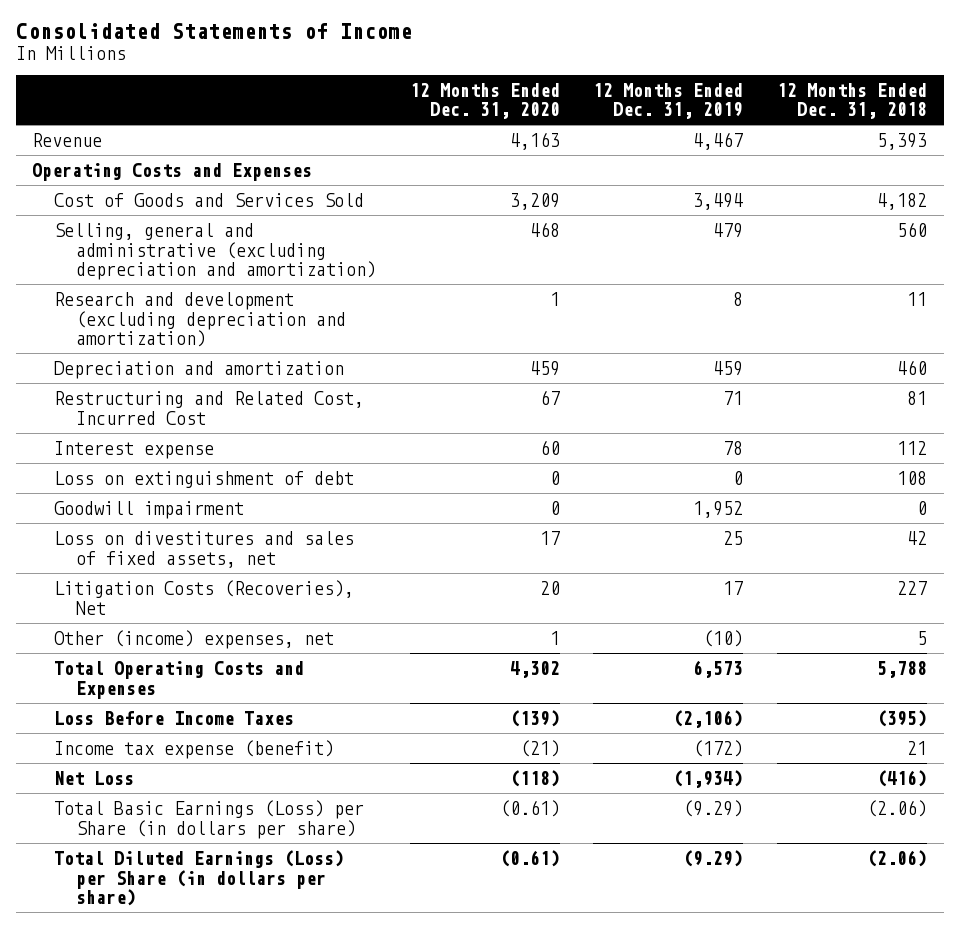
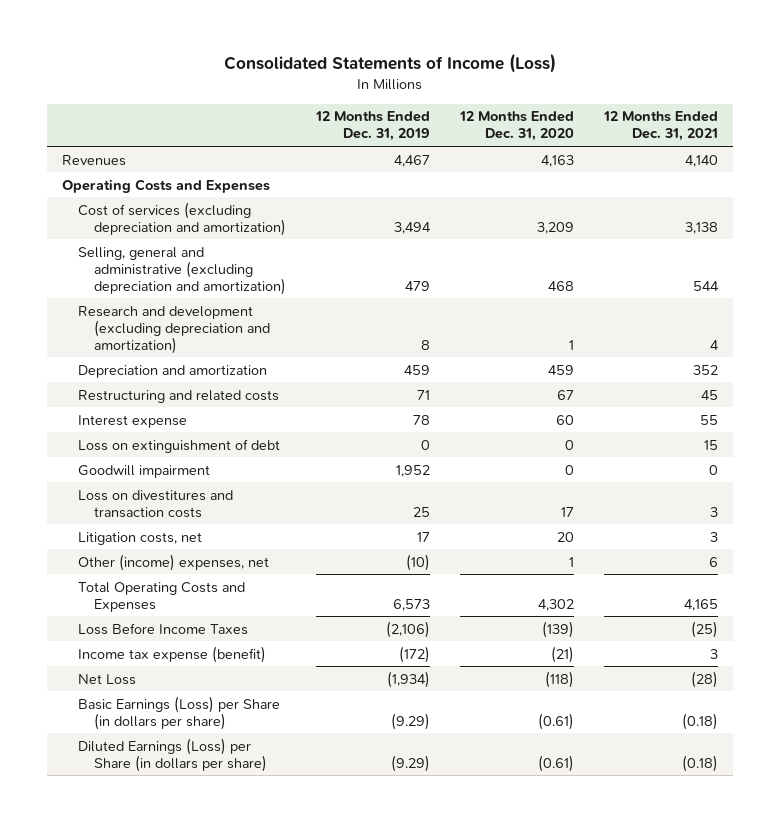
- Consolidated Statements of Income
+ Consolidated Statements of Income (Loss)
- | 12 Months Ended Dec. 31, 2020 | 12 Months Ended Dec. 31, 2019 | 12 Months Ended Dec. 31, 2018
+ | 12 Months Ended Dec. 31, 2019 | 12 Months Ended Dec. 31, 2020 | 12 Months Ended Dec. 31, 2021
- Revenue | 4,163 | 4,467 | 5,393
+ Revenues | 4,467 | 4,163 | 4,140
- Cost of Goods and Services Sold | 3,209 | 3,494 | 4,182
+ Cost of services (excluding depreciation and amortization) | 3,494 | 3,209 | 3,138
- Restructuring and Related Cost, Incurred Cost | 67 | 71 | 81
+ Restructuring and related costs | 71 | 67 | 45
- Loss on divestitures and sales of fixed assets, net | 17 | 25 | 42
- Litigation Costs (Recoveries), Net | 20 | 17 | 227
+ Loss on divestitures and transaction costs | 25 | 17 | 3
+ Litigation costs, net | 17 | 20 | 3
- Total Basic Earnings (Loss) per Share (in dollars per share) | (0.61) | (9.29) | (2.06)
- Total Diluted Earnings (Loss) per Share (in dollars per share) | (0.61) | (9.29) | (2.06)
+ Basic Earnings (Loss) per Share (in dollars per share) | (9.29) | (0.61) | (0.18)
+ Diluted Earnings (Loss) per Share (in dollars per share) | (9.29) | (0.61) | (0.18)

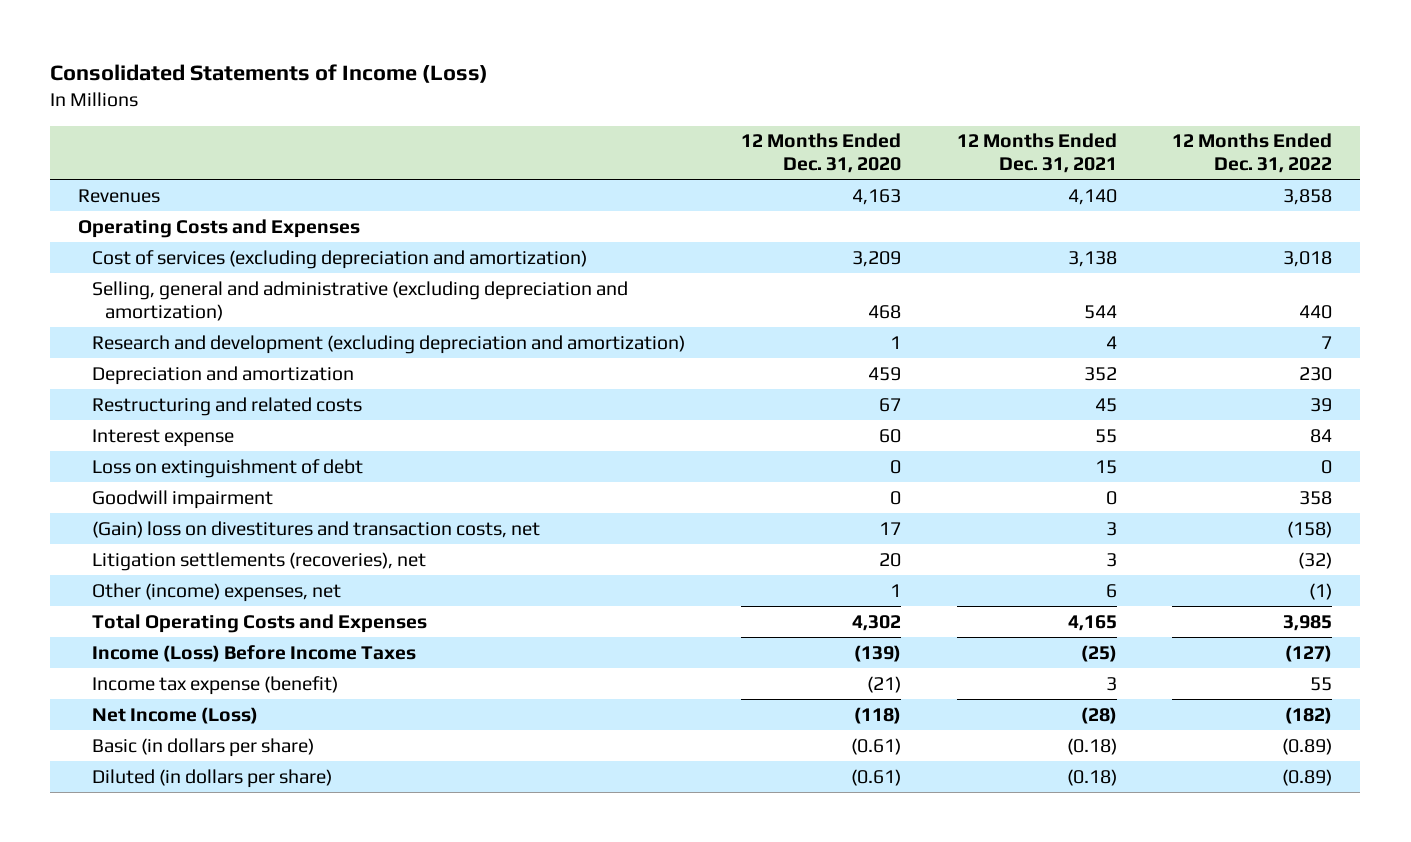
- | 12 Months Ended Dec. 31, 2019 | 12 Months Ended Dec. 31, 2020 | 12 Months Ended Dec. 31, 2021
+ | 12 Months Ended Dec. 31, 2020 | 12 Months Ended Dec. 31, 2021 | 12 Months Ended Dec. 31, 2022
- Loss on divestitures and transaction costs | 25 | 17 | 3
- Litigation costs, net | 17 | 20 | 3
+ (Gain) loss on divestitures and transaction costs, net | 17 | 3 | (158)
+ Litigation settlements (recoveries), net | 20 | 3 | (32)
- Loss Before Income Taxes | (2,106) | (139) | (25)
+ Income (Loss) Before Income Taxes | (139) | (25) | (127)
- Net Loss | (1,934) | (118) | (28)
- Basic Earnings (Loss) per Share (in dollars per share) | (9.29) | (0.61) | (0.18)
- Diluted Earnings (Loss) per Share (in dollars per share) | (9.29) | (0.61) | (0.18)
+ Net Income (Loss) | (118) | (28) | (182)
+ Basic (in dollars per share) | (0.61) | (0.18) | (0.89)
+ Diluted (in dollars per share) | (0.61) | (0.18) | (0.89)

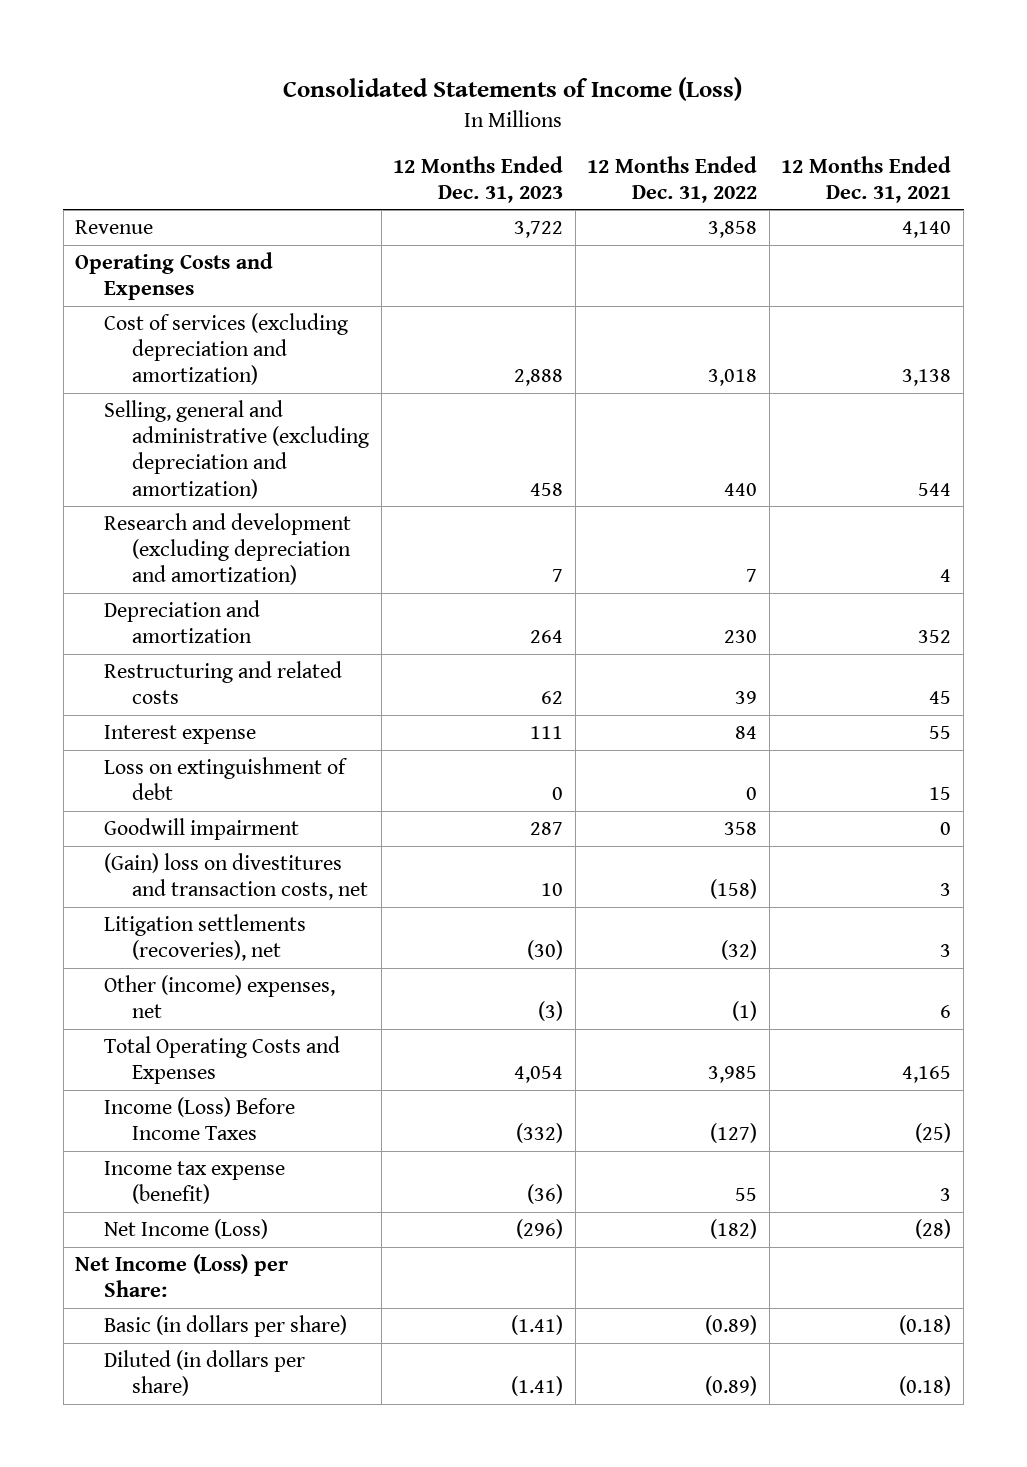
- | 12 Months Ended Dec. 31, 2020 | 12 Months Ended Dec. 31, 2021 | 12 Months Ended Dec. 31, 2022
+ | 12 Months Ended Dec. 31, 2023 | 12 Months Ended Dec. 31, 2022 | 12 Months Ended Dec. 31, 2021
- Revenues | 4,163 | 4,140 | 3,858
+ Revenue | 3,722 | 3,858 | 4,140
+ Net Income (Loss) per Share:

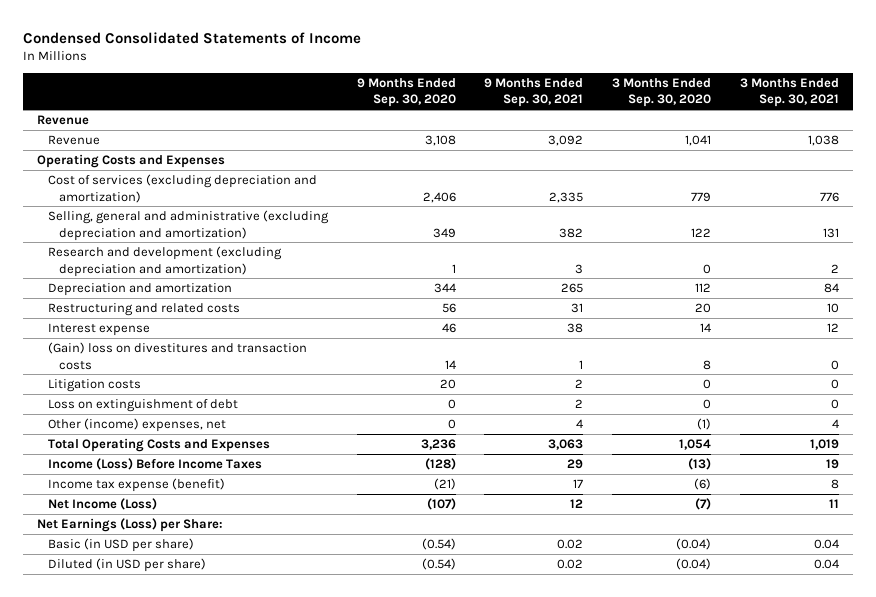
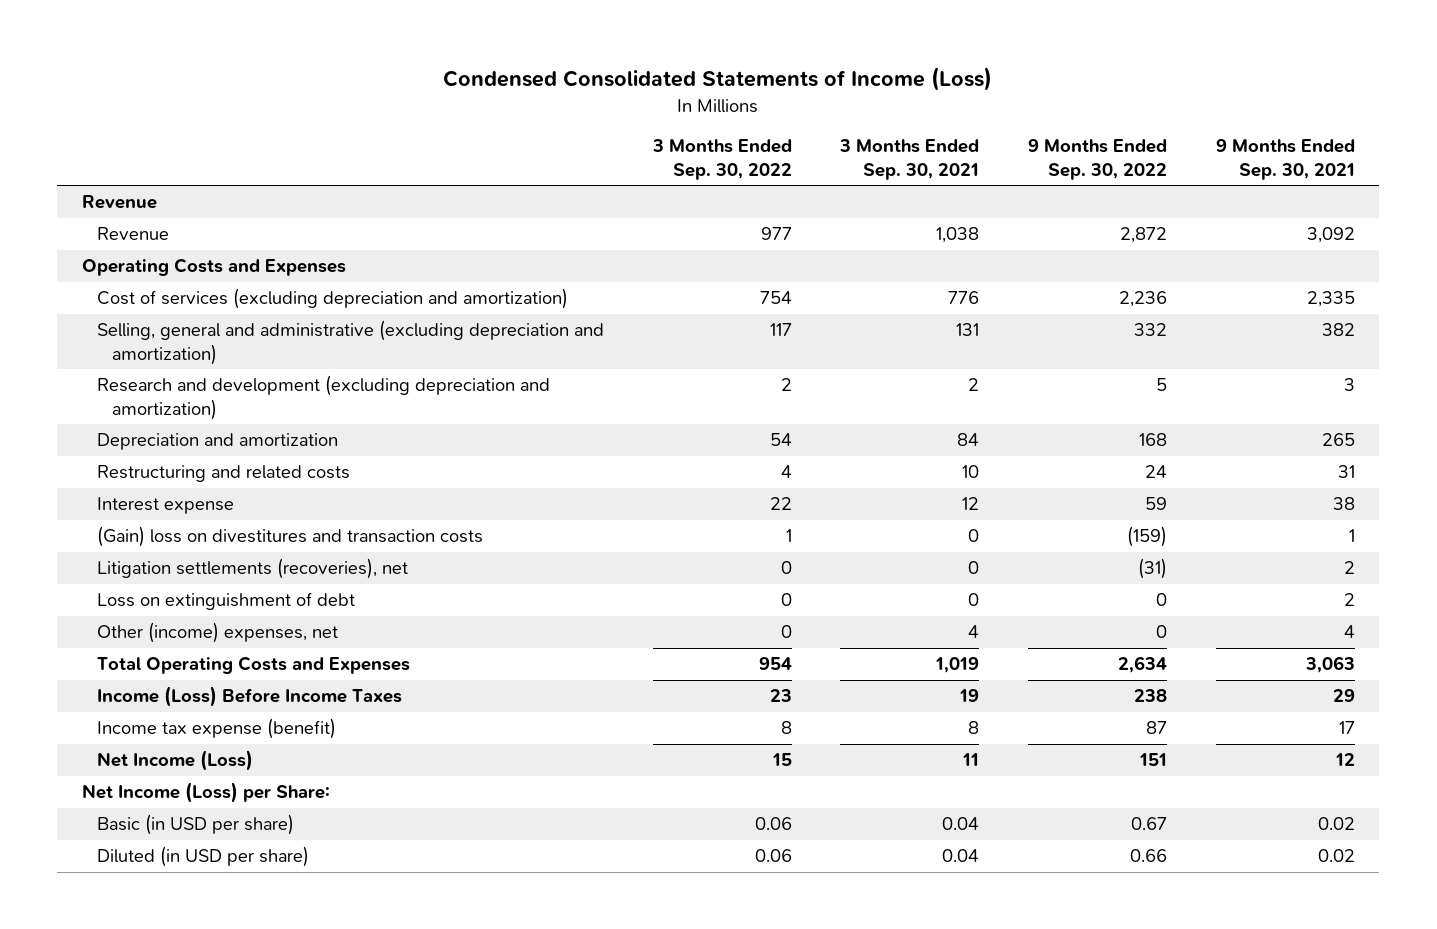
- Condensed Consolidated Statements of Income
+ Condensed Consolidated Statements of Income (Loss)
- | 9 Months Ended Sep. 30, 2020 | 9 Months Ended Sep. 30, 2021 | 3 Months Ended Sep. 30, 2020 | 3 Months Ended Sep. 30, 2021
+ | 3 Months Ended Sep. 30, 2022 | 3 Months Ended Sep. 30, 2021 | 9 Months Ended Sep. 30, 2022 | 9 Months Ended Sep. 30, 2021
- Litigation costs | 20 | 2 | 0 | 0
+ Litigation settlements (recoveries), net | 0 | 0 | (31) | 2
- Net Earnings (Loss) per Share:
+ Net Income (Loss) per Share:

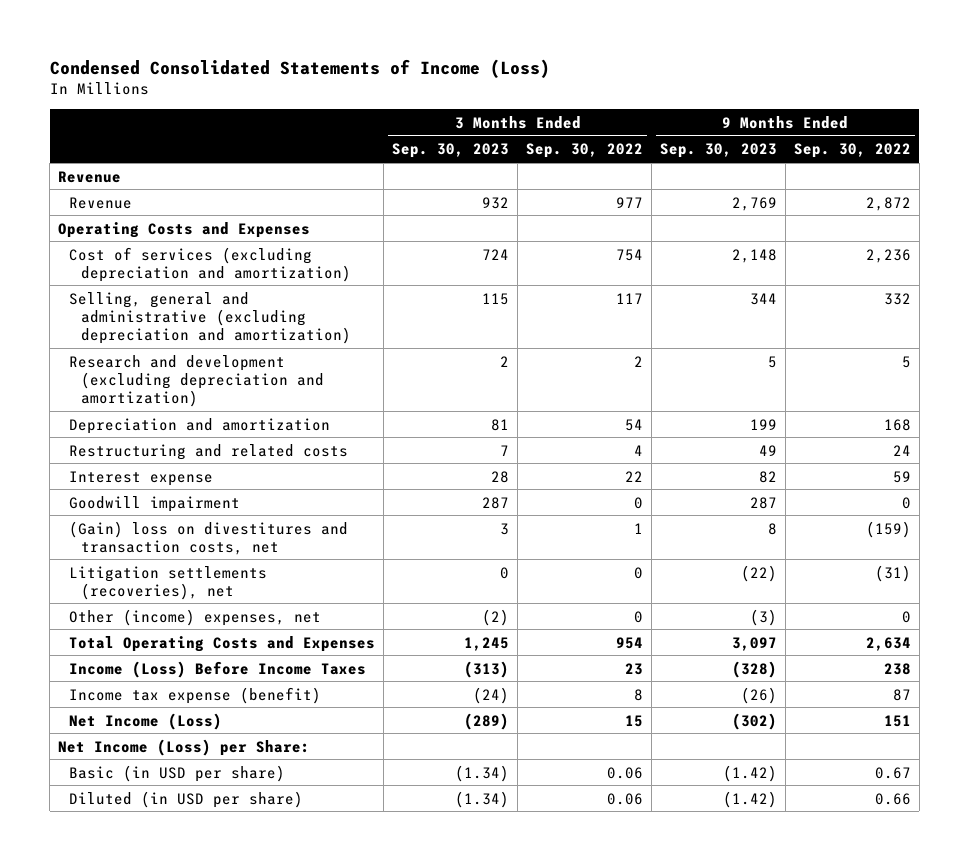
- | 3 Months Ended Sep. 30, 2022 | 3 Months Ended Sep. 30, 2021 | 9 Months Ended Sep. 30, 2022 | 9 Months Ended Sep. 30, 2021
+ | 3 Months Ended Sep. 30, 2023 | 3 Months Ended Sep. 30, 2022 | 9 Months Ended Sep. 30, 2023 | 9 Months Ended Sep. 30, 2022
- (Gain) loss on divestitures and transaction costs | 1 | 0 | (159) | 1
+ Goodwill impairment | 287 | 0 | 287 | 0
+ (Gain) loss on divestitures and transaction costs, net | 3 | 1 | 8 | (159)
- Loss on extinguishment of debt | 0 | 0 | 0 | 2

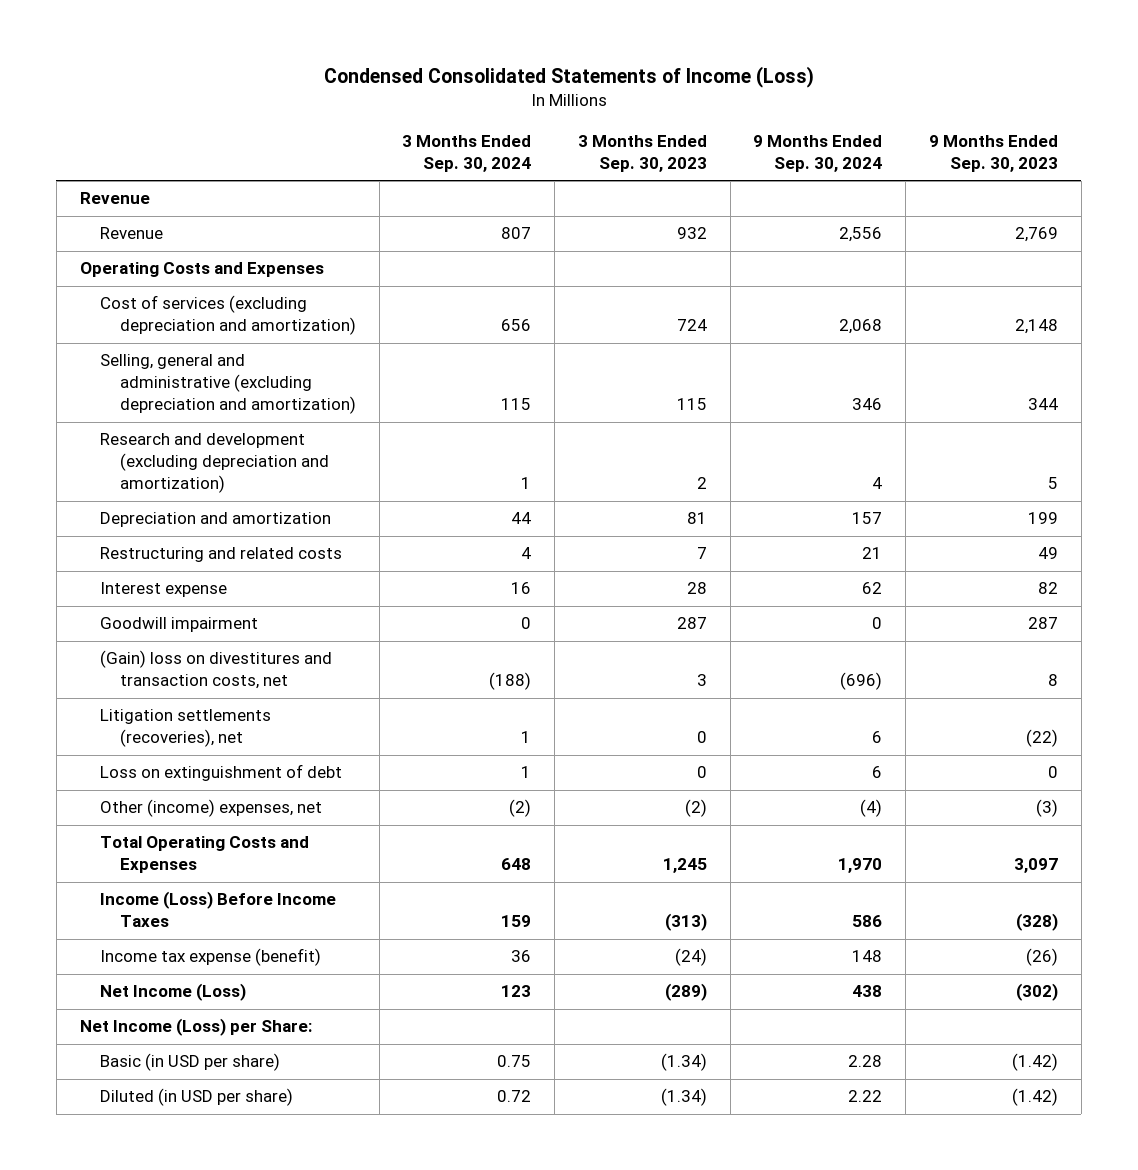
- | 3 Months Ended Sep. 30, 2023 | 3 Months Ended Sep. 30, 2022 | 9 Months Ended Sep. 30, 2023 | 9 Months Ended Sep. 30, 2022
+ | 3 Months Ended Sep. 30, 2024 | 3 Months Ended Sep. 30, 2023 | 9 Months Ended Sep. 30, 2024 | 9 Months Ended Sep. 30, 2023
+ Loss on extinguishment of debt | 1 | 0 | 6 | 0

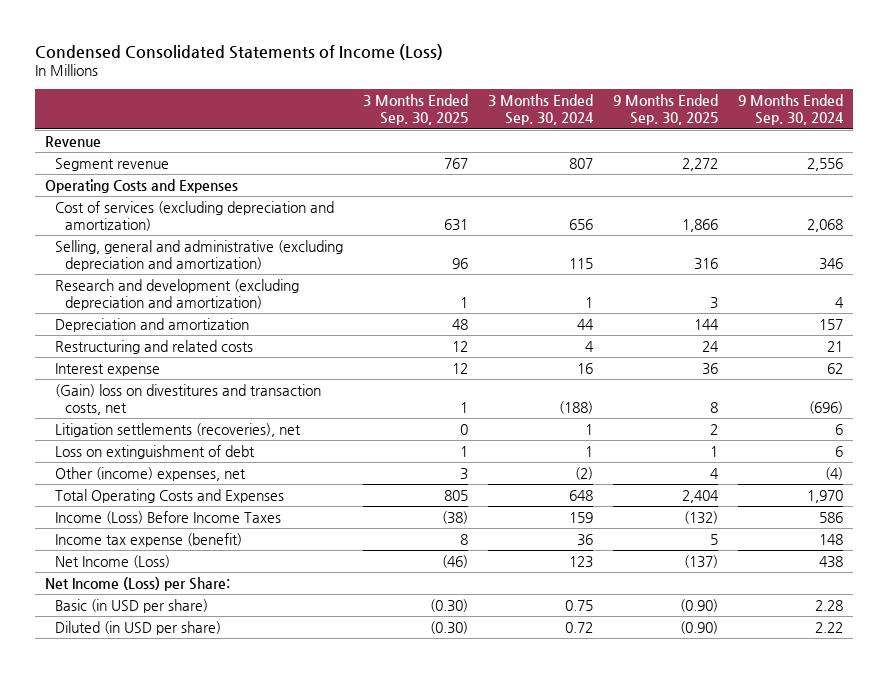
- | 3 Months Ended Sep. 30, 2024 | 3 Months Ended Sep. 30, 2023 | 9 Months Ended Sep. 30, 2024 | 9 Months Ended Sep. 30, 2023
+ | 3 Months Ended Sep. 30, 2025 | 3 Months Ended Sep. 30, 2024 | 9 Months Ended Sep. 30, 2025 | 9 Months Ended Sep. 30, 2024
- Revenue | 807 | 932 | 2,556 | 2,769
+ Segment revenue | 767 | 807 | 2,272 | 2,556
- Goodwill impairment | 0 | 287 | 0 | 287

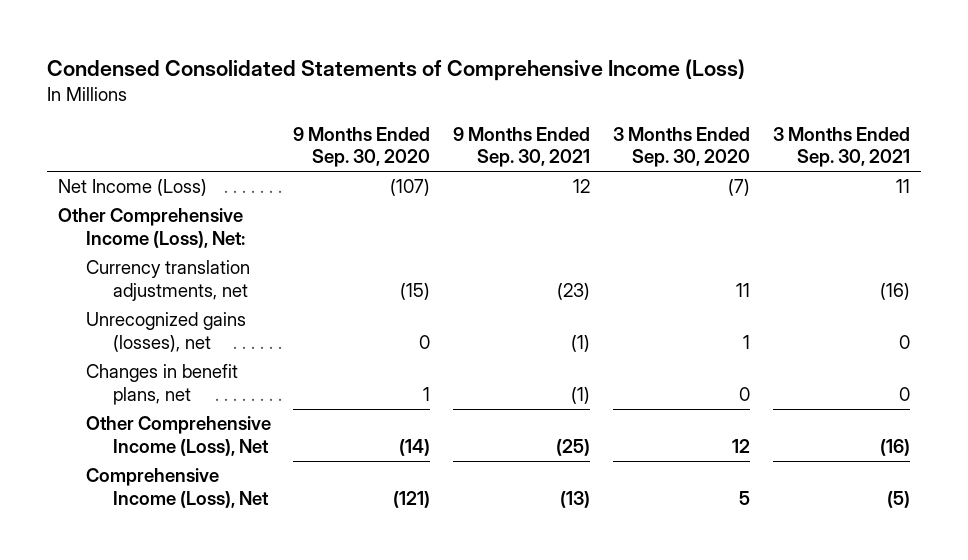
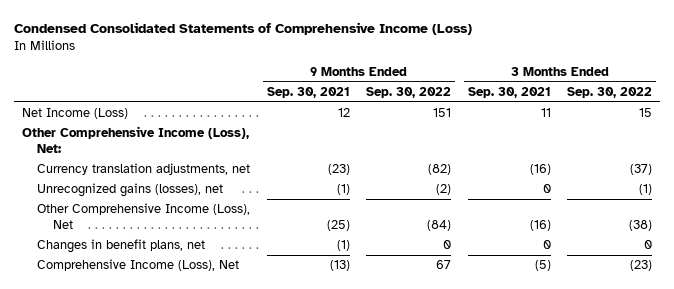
- | 9 Months Ended Sep. 30, 2020 | 9 Months Ended Sep. 30, 2021 | 3 Months Ended Sep. 30, 2020 | 3 Months Ended Sep. 30, 2021
+ | 9 Months Ended Sep. 30, 2021 | 9 Months Ended Sep. 30, 2022 | 3 Months Ended Sep. 30, 2021 | 3 Months Ended Sep. 30, 2022
moved down: Changes in benefit plans, net | (1) | 0 | 0 | 0

